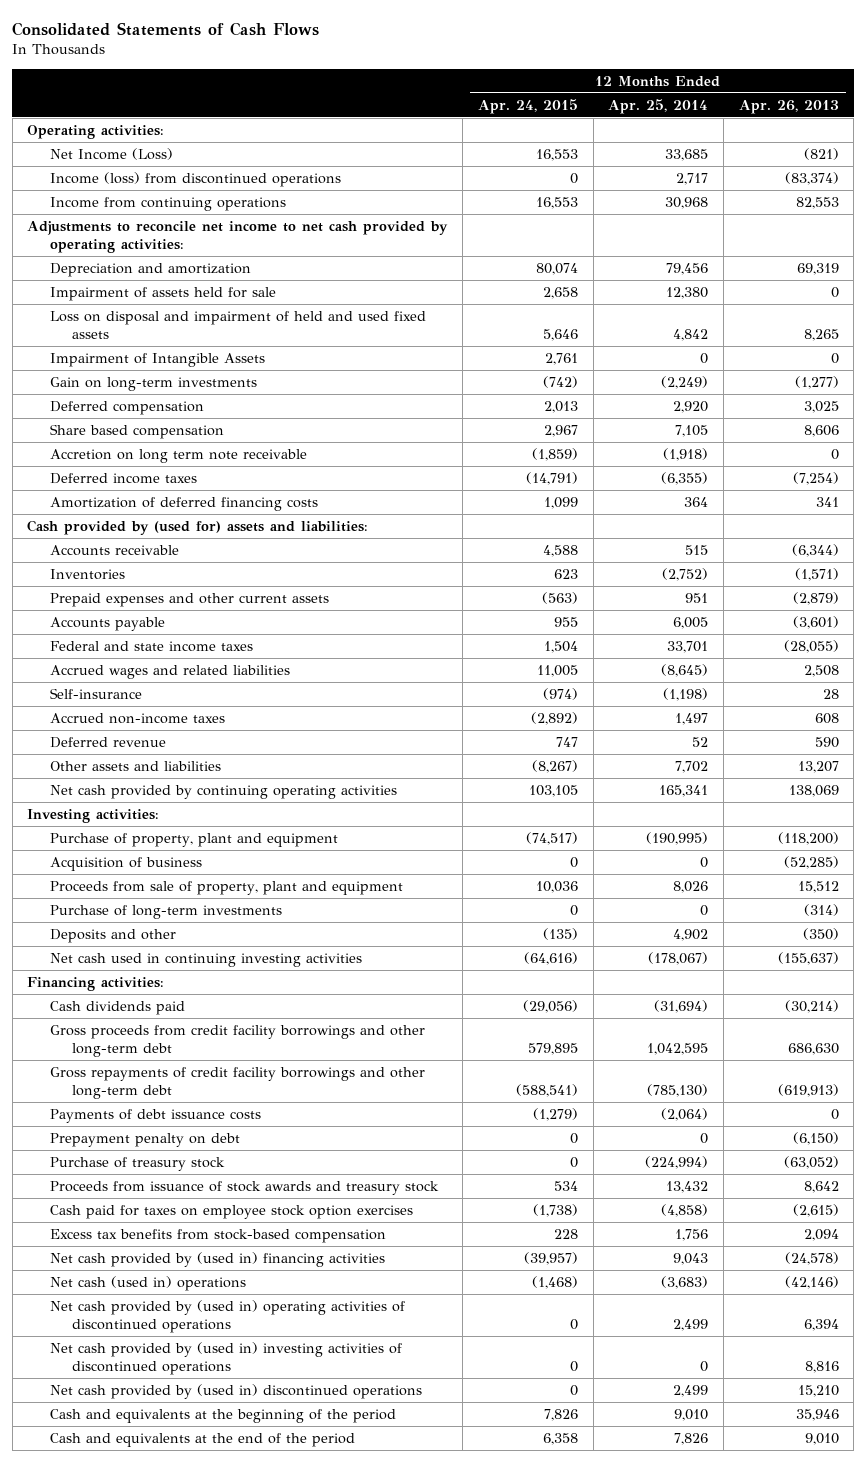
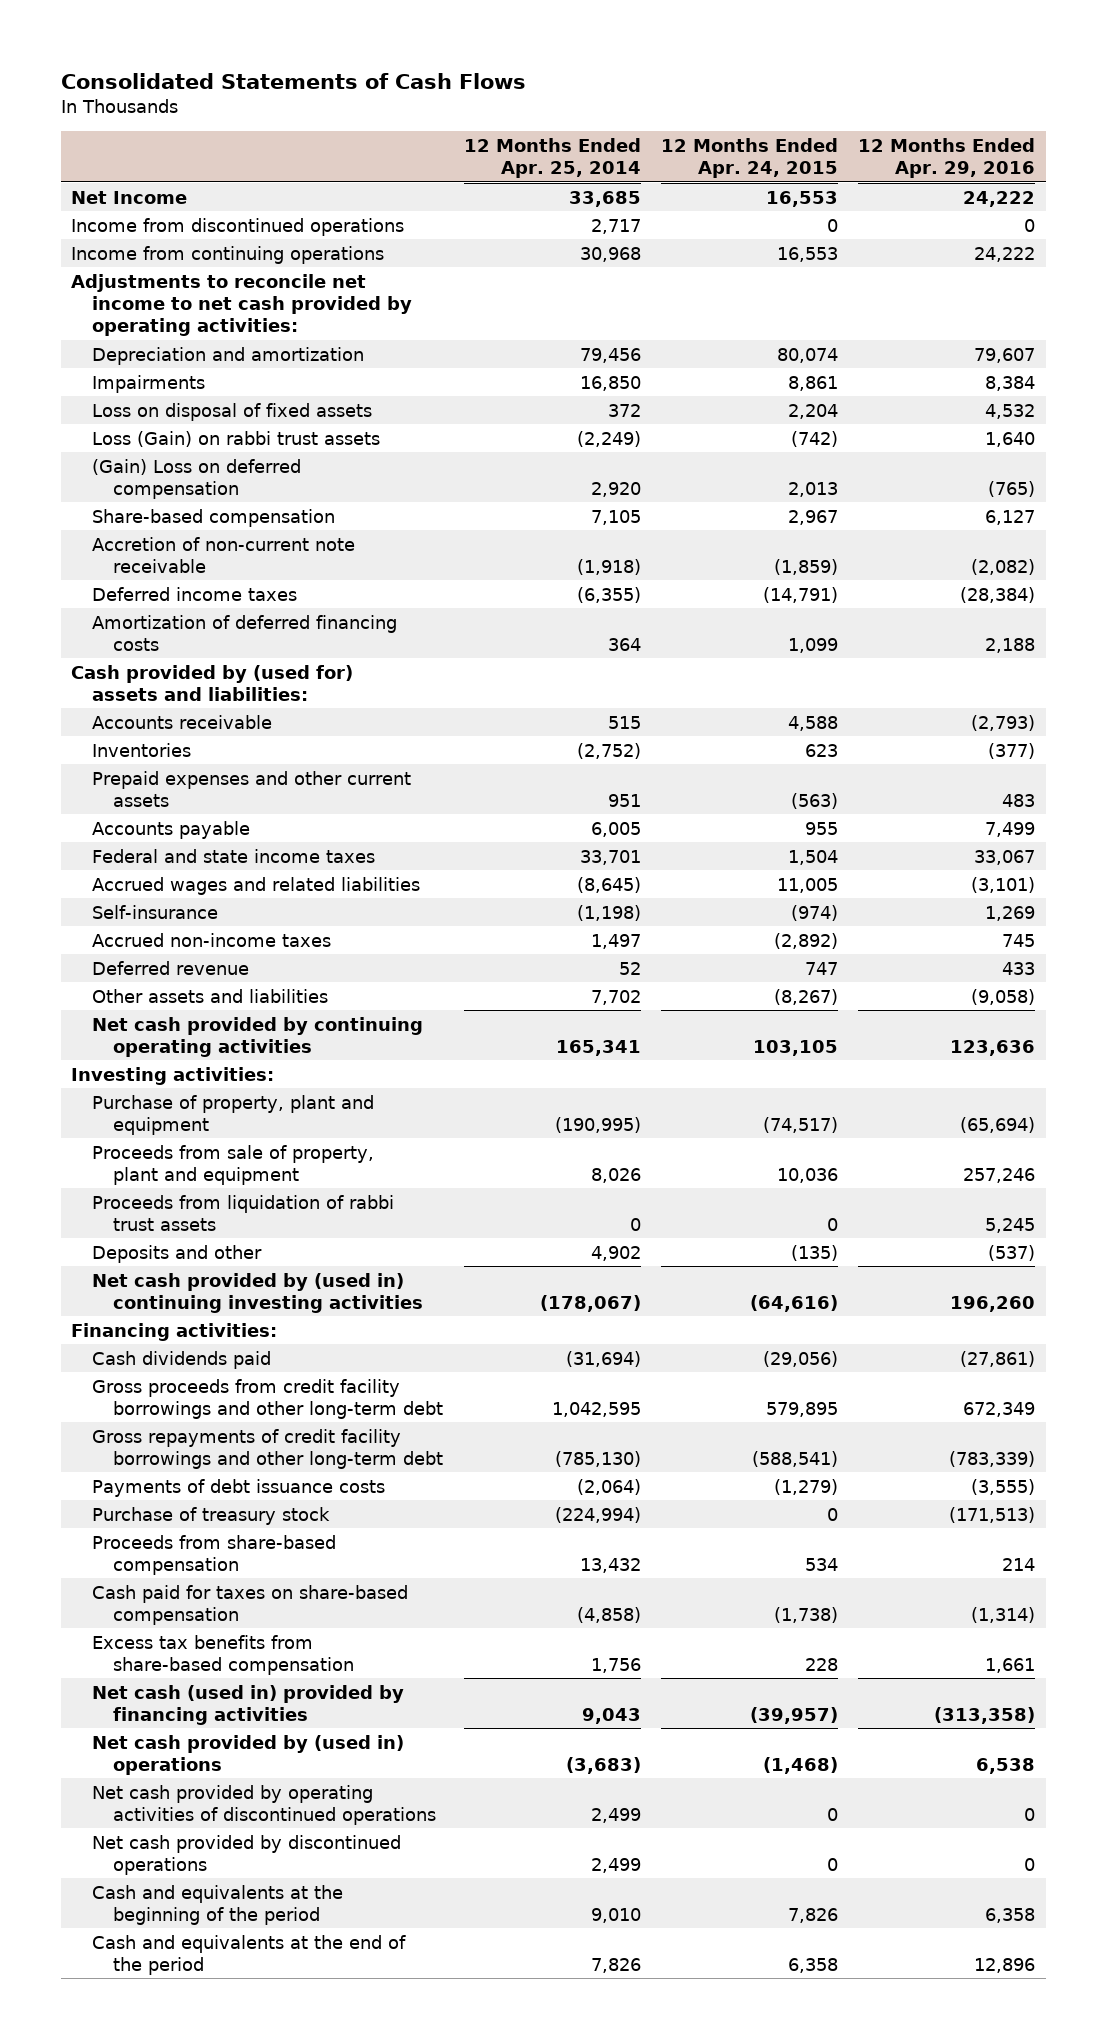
- | 12 Months Ended Apr. 24, 2015 | 12 Months Ended Apr. 25, 2014 | 12 Months Ended Apr. 26, 2013
+ | 12 Months Ended Apr. 25, 2014 | 12 Months Ended Apr. 24, 2015 | 12 Months Ended Apr. 29, 2016
- Operating activities:
- Net Income (Loss) | 16,553 | 33,685 | (821)
- Income (loss) from discontinued operations | 0 | 2,717 | (83,374)
+ Net Income | 33,685 | 16,553 | 24,222
+ Income from discontinued operations | 2,717 | 0 | 0
- Impairment of assets held for sale | 2,658 | 12,380 | 0
- Loss on disposal and impairment of held and used fixed assets | 5,646 | 4,842 | 8,265
- Impairment of Intangible Assets | 2,761 | 0 | 0
- Gain on long-term investments | (742) | (2,249) | (1,277)
- Deferred compensation | 2,013 | 2,920 | 3,025
- Share based compensation | 2,967 | 7,105 | 8,606
- Accretion on long term note receivable | (1,859) | (1,918) | 0
+ Impairments | 16,850 | 8,861 | 8,384
+ Loss on disposal of fixed assets | 372 | 2,204 | 4,532
+ Loss (Gain) on rabbi trust assets | (2,249) | (742) | 1,640
+ (Gain) Loss on deferred compensation | 2,920 | 2,013 | (765)
+ Share-based compensation | 7,105 | 2,967 | 6,127
+ Accretion of non-current note receivable | (1,918) | (1,859) | (2,082)
- Acquisition of business | 0 | 0 | (52,285)
- Purchase of long-term investments | 0 | 0 | (314)
+ Proceeds from liquidation of rabbi trust assets | 0 | 0 | 5,245
- Net cash used in continuing investing activities | (64,616) | (178,067) | (155,637)
+ Net cash provided by (used in) continuing investing activities | (178,067) | (64,616) | 196,260
- Prepayment penalty on debt | 0 | 0 | (6,150)
- Proceeds from issuance of stock awards and treasury stock | 534 | 13,432 | 8,642
- Cash paid for taxes on employee stock option exercises | (1,738) | (4,858) | (2,615)
- Excess tax benefits from stock-based compensation | 228 | 1,756 | 2,094
- Net cash provided by (used in) financing activities | (39,957) | 9,043 | (24,578)
- Net cash (used in) operations | (1,468) | (3,683) | (42,146)
- Net cash provided by (used in) operating activities of discontinued operations | 0 | 2,499 | 6,394
- Net cash provided by (used in) investing activities of discontinued operations | 0 | 0 | 8,816
- Net cash provided by (used in) discontinued operations | 0 | 2,499 | 15,210
+ Proceeds from share-based compensation | 13,432 | 534 | 214
+ Cash paid for taxes on share-based compensation | (4,858) | (1,738) | (1,314)
+ Excess tax benefits from share-based compensation | 1,756 | 228 | 1,661
+ Net cash (used in) provided by financing activities | 9,043 | (39,957) | (313,358)
+ Net cash provided by (used in) operations | (3,683) | (1,468) | 6,538
+ Net cash provided by operating activities of discontinued operations | 2,499 | 0 | 0
+ Net cash provided by discontinued operations | 2,499 | 0 | 0

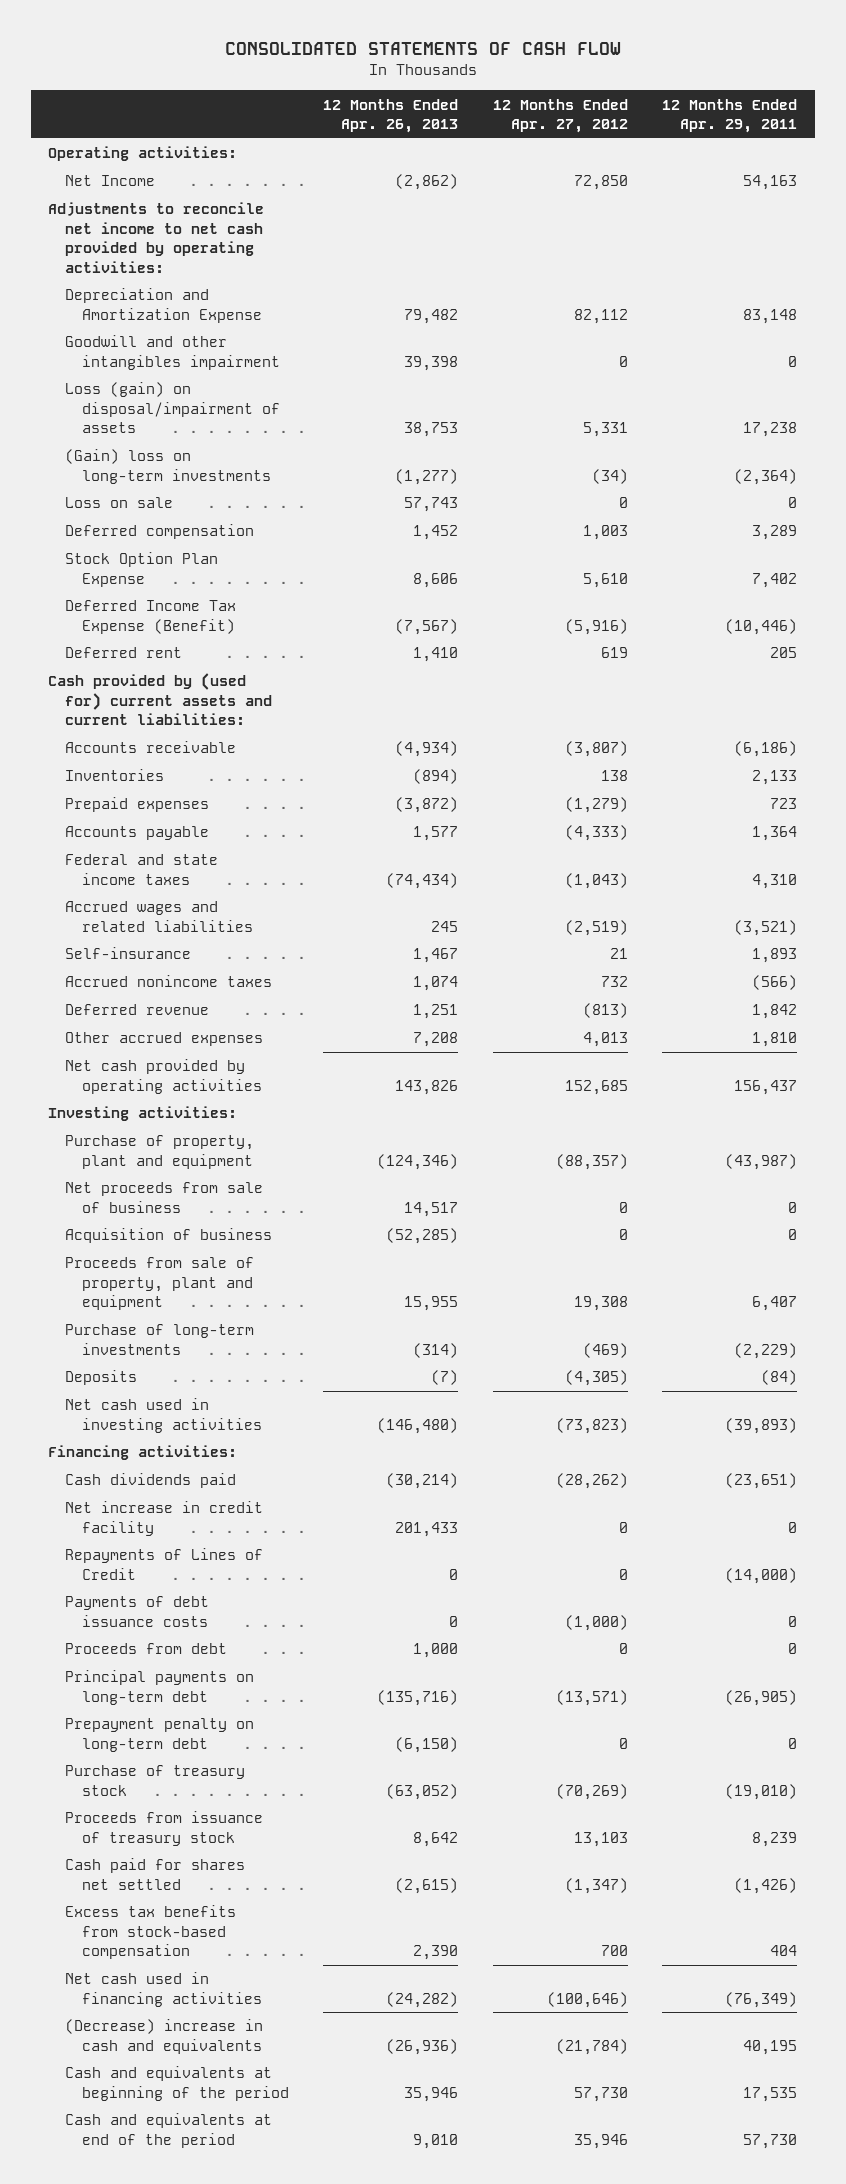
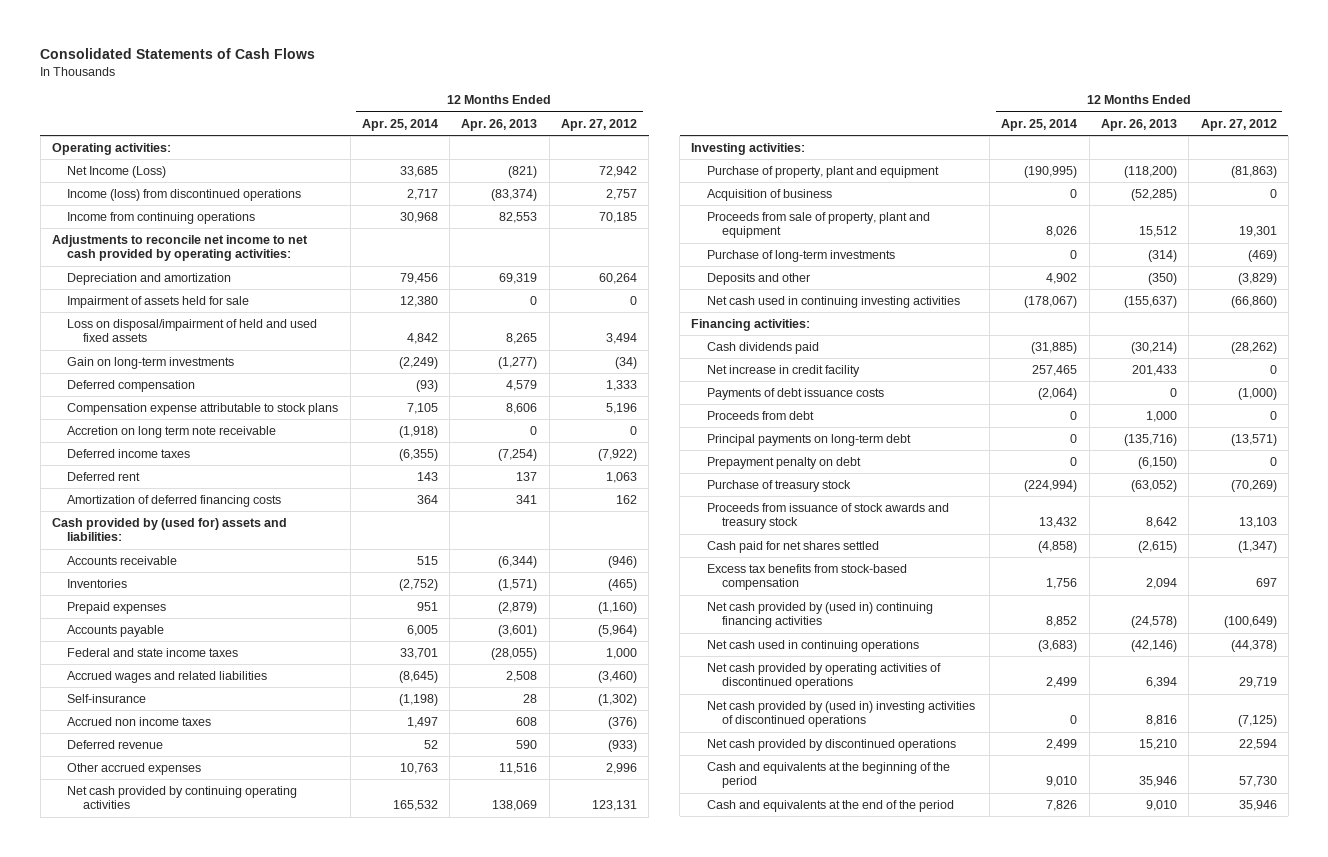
- CONSOLIDATED STATEMENTS OF CASH FLOW
+ Consolidated Statements of Cash Flows
- | 12 Months Ended Apr. 26, 2013 | 12 Months Ended Apr. 27, 2012 | 12 Months Ended Apr. 29, 2011
+ | 12 Months Ended Apr. 25, 2014 | 12 Months Ended Apr. 26, 2013 | 12 Months Ended Apr. 27, 2012
- Net Income | (2,862) | 72,850 | 54,163
+ Net Income (Loss) | 33,685 | (821) | 72,942
+ Income (loss) from discontinued operations | 2,717 | (83,374) | 2,757
+ Income from continuing operations | 30,968 | 82,553 | 70,185
- Depreciation and Amortization Expense | 79,482 | 82,112 | 83,148
- Goodwill and other intangibles impairment | 39,398 | 0 | 0
- Loss (gain) on disposal/impairment of assets | 38,753 | 5,331 | 17,238
- (Gain) loss on long-term investments | (1,277) | (34) | (2,364)
- Loss on sale | 57,743 | 0 | 0
- Deferred compensation | 1,452 | 1,003 | 3,289
- Stock Option Plan Expense | 8,606 | 5,610 | 7,402
- Deferred Income Tax Expense (Benefit) | (7,567) | (5,916) | (10,446)
- Deferred rent | 1,410 | 619 | 205
- Cash provided by (used for) current assets and current liabilities:
- Accounts receivable | (4,934) | (3,807) | (6,186)
- Inventories | (894) | 138 | 2,133
- Prepaid expenses | (3,872) | (1,279) | 723
- Accounts payable | 1,577 | (4,333) | 1,364
- Federal and state income taxes | (74,434) | (1,043) | 4,310
- Accrued wages and related liabilities | 245 | (2,519) | (3,521)
- Self-insurance | 1,467 | 21 | 1,893
- Accrued nonincome taxes | 1,074 | 732 | (566)
- Deferred revenue | 1,251 | (813) | 1,842
- Other accrued expenses | 7,208 | 4,013 | 1,810
- Net cash provided by operating activities | 143,826 | 152,685 | 156,437
+ Depreciation and amortization | 79,456 | 69,319 | 60,264
+ Impairment of assets held for sale | 12,380 | 0 | 0
+ Loss on disposal/impairment of held and used fixed assets | 4,842 | 8,265 | 3,494
+ Gain on long-term investments | (2,249) | (1,277) | (34)
+ Deferred compensation | (93) | 4,579 | 1,333
+ Compensation expense attributable to stock plans | 7,105 | 8,606 | 5,196
+ Accretion on long term note receivable | (1,918) | 0 | 0
+ Deferred income taxes | (6,355) | (7,254) | (7,922)
+ Deferred rent | 143 | 137 | 1,063
+ Amortization of deferred financing costs | 364 | 341 | 162
+ Cash provided by (used for) assets and liabilities:
+ Accounts receivable | 515 | (6,344) | (946)
+ Inventories | (2,752) | (1,571) | (465)
+ Prepaid expenses | 951 | (2,879) | (1,160)
+ Accounts payable | 6,005 | (3,601) | (5,964)
+ Federal and state income taxes | 33,701 | (28,055) | 1,000
+ Accrued wages and related liabilities | (8,645) | 2,508 | (3,460)
+ Self-insurance | (1,198) | 28 | (1,302)
+ Accrued non income taxes | 1,497 | 608 | (376)
+ Deferred revenue | 52 | 590 | (933)
+ Other accrued expenses | 10,763 | 11,516 | 2,996
+ Net cash provided by continuing operating activities | 165,532 | 138,069 | 123,131
- Purchase of property, plant and equipment | (124,346) | (88,357) | (43,987)
- Net proceeds from sale of business | 14,517 | 0 | 0
+ Purchase of property, plant and equipment | (190,995) | (118,200) | (81,863)
- Proceeds from sale of property, plant and equipment | 15,955 | 19,308 | 6,407
+ Proceeds from sale of property, plant and equipment | 8,026 | 15,512 | 19,301
- Deposits | (7) | (4,305) | (84)
- Net cash used in investing activities | (146,480) | (73,823) | (39,893)
+ Deposits and other | 4,902 | (350) | (3,829)
+ Net cash used in continuing investing activities | (178,067) | (155,637) | (66,860)
- Repayments of Lines of Credit | 0 | 0 | (14,000)
- Prepayment penalty on long-term debt | (6,150) | 0 | 0
+ Prepayment penalty on debt | 0 | (6,150) | 0
- Proceeds from issuance of treasury stock | 8,642 | 13,103 | 8,239
- Cash paid for shares net settled | (2,615) | (1,347) | (1,426)
- Excess tax benefits from stock-based compensation | 2,390 | 700 | 404
- Net cash used in financing activities | (24,282) | (100,646) | (76,349)
- (Decrease) increase in cash and equivalents | (26,936) | (21,784) | 40,195
- Cash and equivalents at beginning of the period | 35,946 | 57,730 | 17,535
- Cash and equivalents at end of the period | 9,010 | 35,946 | 57,730
+ Proceeds from issuance of stock awards and treasury stock | 13,432 | 8,642 | 13,103
+ Cash paid for net shares settled | (4,858) | (2,615) | (1,347)
+ Excess tax benefits from stock-based compensation | 1,756 | 2,094 | 697
+ Net cash provided by (used in) continuing financing activities | 8,852 | (24,578) | (100,649)
+ Net cash used in continuing operations | (3,683) | (42,146) | (44,378)
+ Net cash provided by operating activities of discontinued operations | 2,499 | 6,394 | 29,719
+ Net cash provided by (used in) investing activities of discontinued operations | 0 | 8,816 | (7,125)
+ Net cash provided by discontinued operations | 2,499 | 15,210 | 22,594
+ Cash and equivalents at the beginning of the period | 9,010 | 35,946 | 57,730
+ Cash and equivalents at the end of the period | 7,826 | 9,010 | 35,946

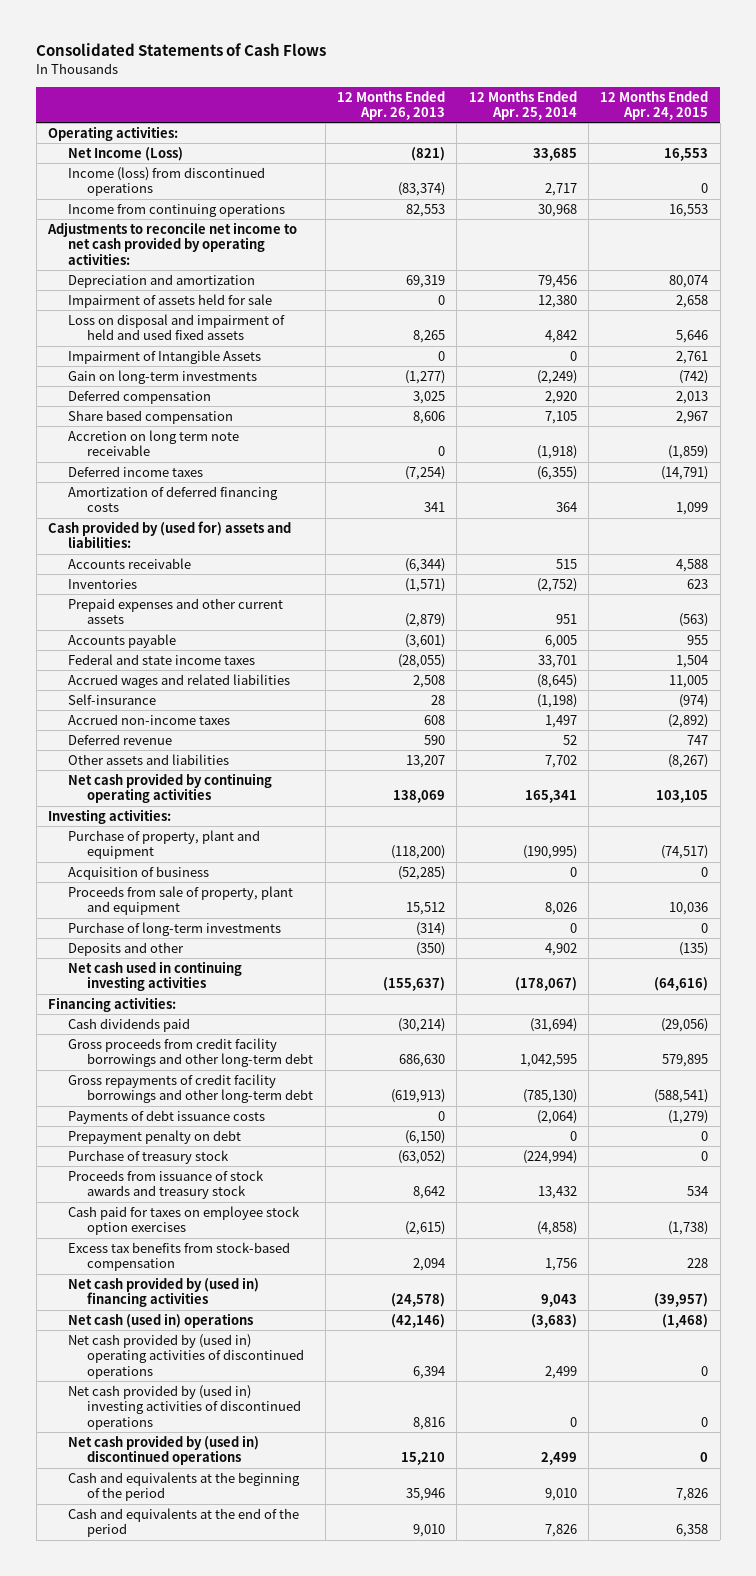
- | 12 Months Ended Apr. 25, 2014 | 12 Months Ended Apr. 26, 2013 | 12 Months Ended Apr. 27, 2012
+ | 12 Months Ended Apr. 26, 2013 | 12 Months Ended Apr. 25, 2014 | 12 Months Ended Apr. 24, 2015
- Loss on disposal/impairment of held and used fixed assets | 4,842 | 8,265 | 3,494
+ Loss on disposal and impairment of held and used fixed assets | 8,265 | 4,842 | 5,646
+ Impairment of Intangible Assets | 0 | 0 | 2,761
- Deferred compensation | (93) | 4,579 | 1,333
- Compensation expense attributable to stock plans | 7,105 | 8,606 | 5,196
+ Deferred compensation | 3,025 | 2,920 | 2,013
+ Share based compensation | 8,606 | 7,105 | 2,967
- Deferred rent | 143 | 137 | 1,063
- Prepaid expenses | 951 | (2,879) | (1,160)
+ Prepaid expenses and other current assets | (2,879) | 951 | (563)
- Accrued non income taxes | 1,497 | 608 | (376)
+ Accrued non-income taxes | 608 | 1,497 | (2,892)
- Other accrued expenses | 10,763 | 11,516 | 2,996
- Net cash provided by continuing operating activities | 165,532 | 138,069 | 123,131
+ Other assets and liabilities | 13,207 | 7,702 | (8,267)
+ Net cash provided by continuing operating activities | 138,069 | 165,341 | 103,105
- Cash dividends paid | (31,885) | (30,214) | (28,262)
- Net increase in credit facility | 257,465 | 201,433 | 0
+ Cash dividends paid | (30,214) | (31,694) | (29,056)
+ Gross proceeds from credit facility borrowings and other long-term debt | 686,630 | 1,042,595 | 579,895
+ Gross repayments of credit facility borrowings and other long-term debt | (619,913) | (785,130) | (588,541)
- Proceeds from debt | 0 | 1,000 | 0
- Principal payments on long-term debt | 0 | (135,716) | (13,571)
- Cash paid for net shares settled | (4,858) | (2,615) | (1,347)
+ Cash paid for taxes on employee stock option exercises | (2,615) | (4,858) | (1,738)
- Net cash provided by (used in) continuing financing activities | 8,852 | (24,578) | (100,649)
- Net cash used in continuing operations | (3,683) | (42,146) | (44,378)
- Net cash provided by operating activities of discontinued operations | 2,499 | 6,394 | 29,719
+ Net cash provided by (used in) financing activities | (24,578) | 9,043 | (39,957)
+ Net cash (used in) operations | (42,146) | (3,683) | (1,468)
+ Net cash provided by (used in) operating activities of discontinued operations | 6,394 | 2,499 | 0
- Net cash provided by discontinued operations | 2,499 | 15,210 | 22,594
+ Net cash provided by (used in) discontinued operations | 15,210 | 2,499 | 0

